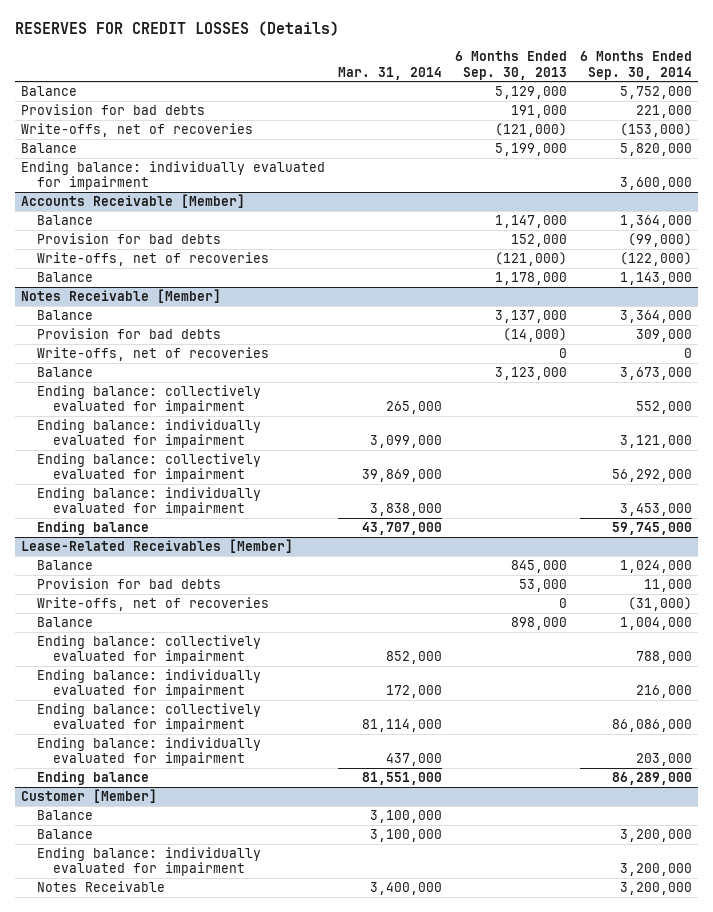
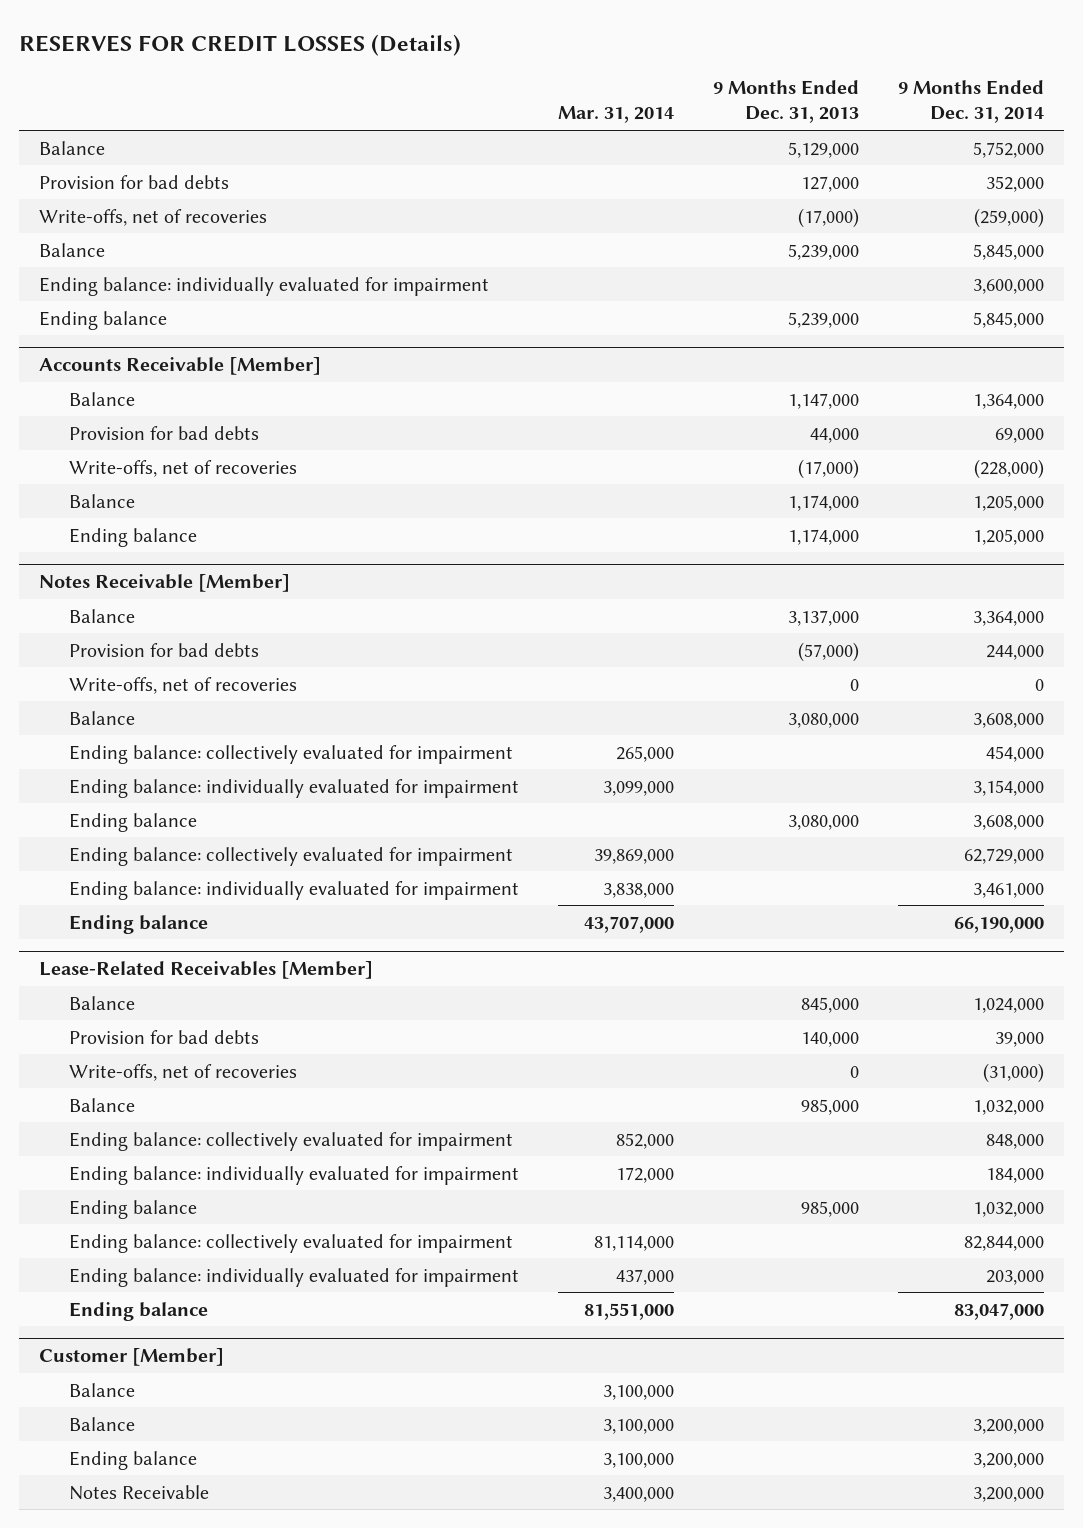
- | Mar. 31, 2014 | 6 Months Ended Sep. 30, 2013 | 6 Months Ended Sep. 30, 2014
+ | Mar. 31, 2014 | 9 Months Ended Dec. 31, 2013 | 9 Months Ended Dec. 31, 2014
+ Ending balance | | 5,239,000 | 5,845,000
@ Accounts Receivable [Member]
+ Ending balance | | 1,174,000 | 1,205,000
@ Notes Receivable [Member]
+ Ending balance | | 3,080,000 | 3,608,000
@ Lease-Related Receivables [Member]
+ Ending balance | | 985,000 | 1,032,000
@ Customer [Member]
- Ending balance: individually evaluated for impairment | | | 3,200,000
+ Ending balance | 3,100,000 | | 3,200,000

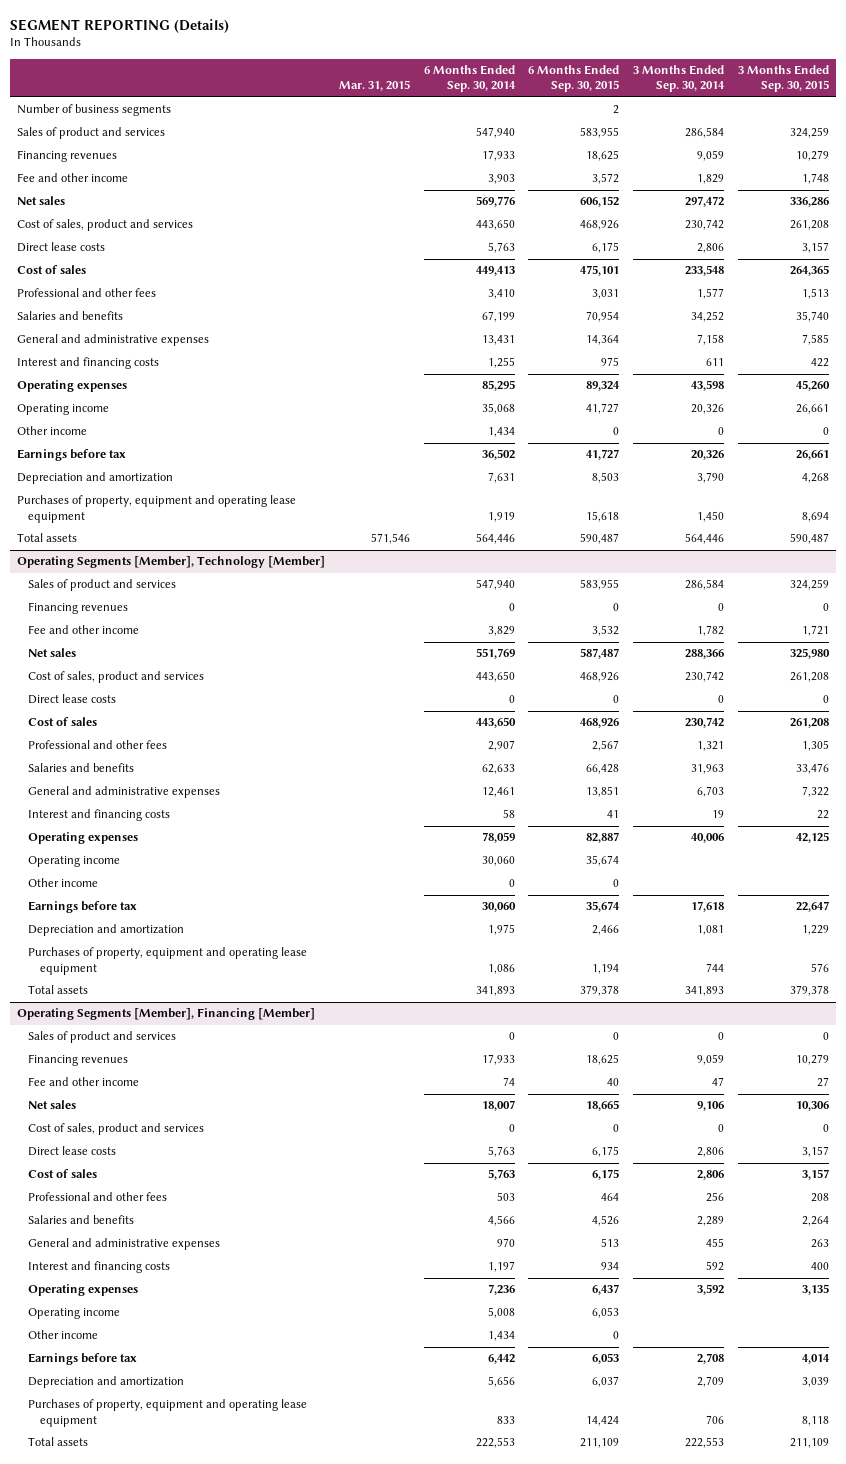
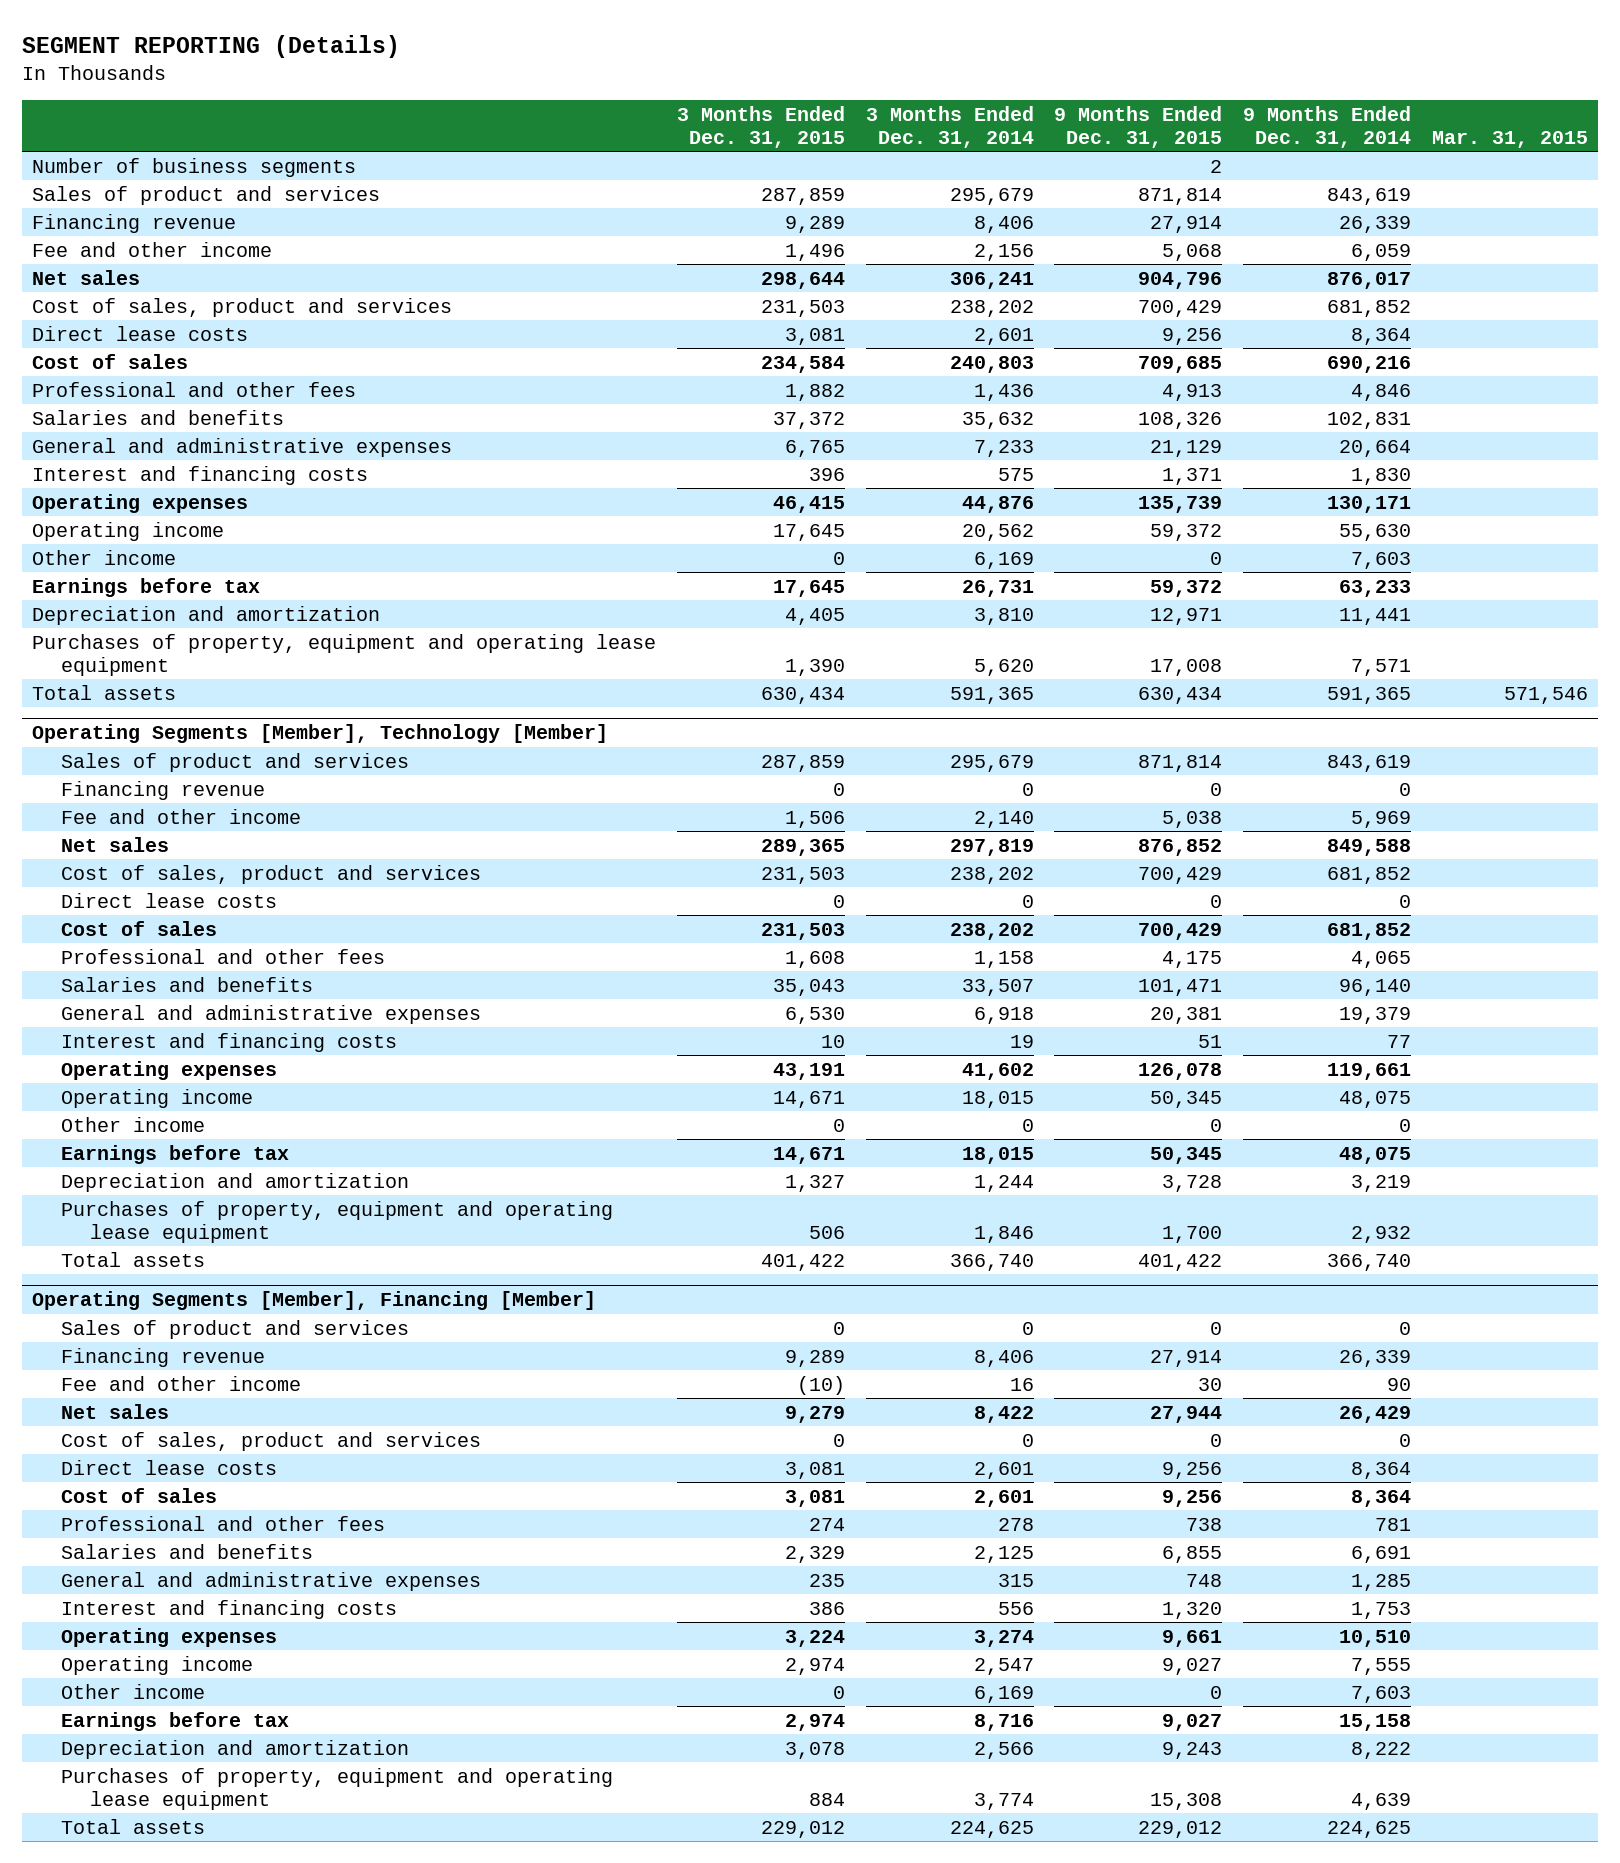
- | Mar. 31, 2015 | 6 Months Ended Sep. 30, 2014 | 6 Months Ended Sep. 30, 2015 | 3 Months Ended Sep. 30, 2014 | 3 Months Ended Sep. 30, 2015
+ | 3 Months Ended Dec. 31, 2015 | 3 Months Ended Dec. 31, 2014 | 9 Months Ended Dec. 31, 2015 | 9 Months Ended Dec. 31, 2014 | Mar. 31, 2015
- Financing revenues | | 17,933 | 18,625 | 9,059 | 10,279
+ Financing revenue | 9,289 | 8,406 | 27,914 | 26,339 |
@ Operating Segments [Member], Technology [Member]
- Financing revenues | | 0 | 0 | 0 | 0
+ Financing revenue | 0 | 0 | 0 | 0 |
@ Operating Segments [Member], Financing [Member]
- Financing revenues | | 17,933 | 18,625 | 9,059 | 10,279
+ Financing revenue | 9,289 | 8,406 | 27,914 | 26,339 |

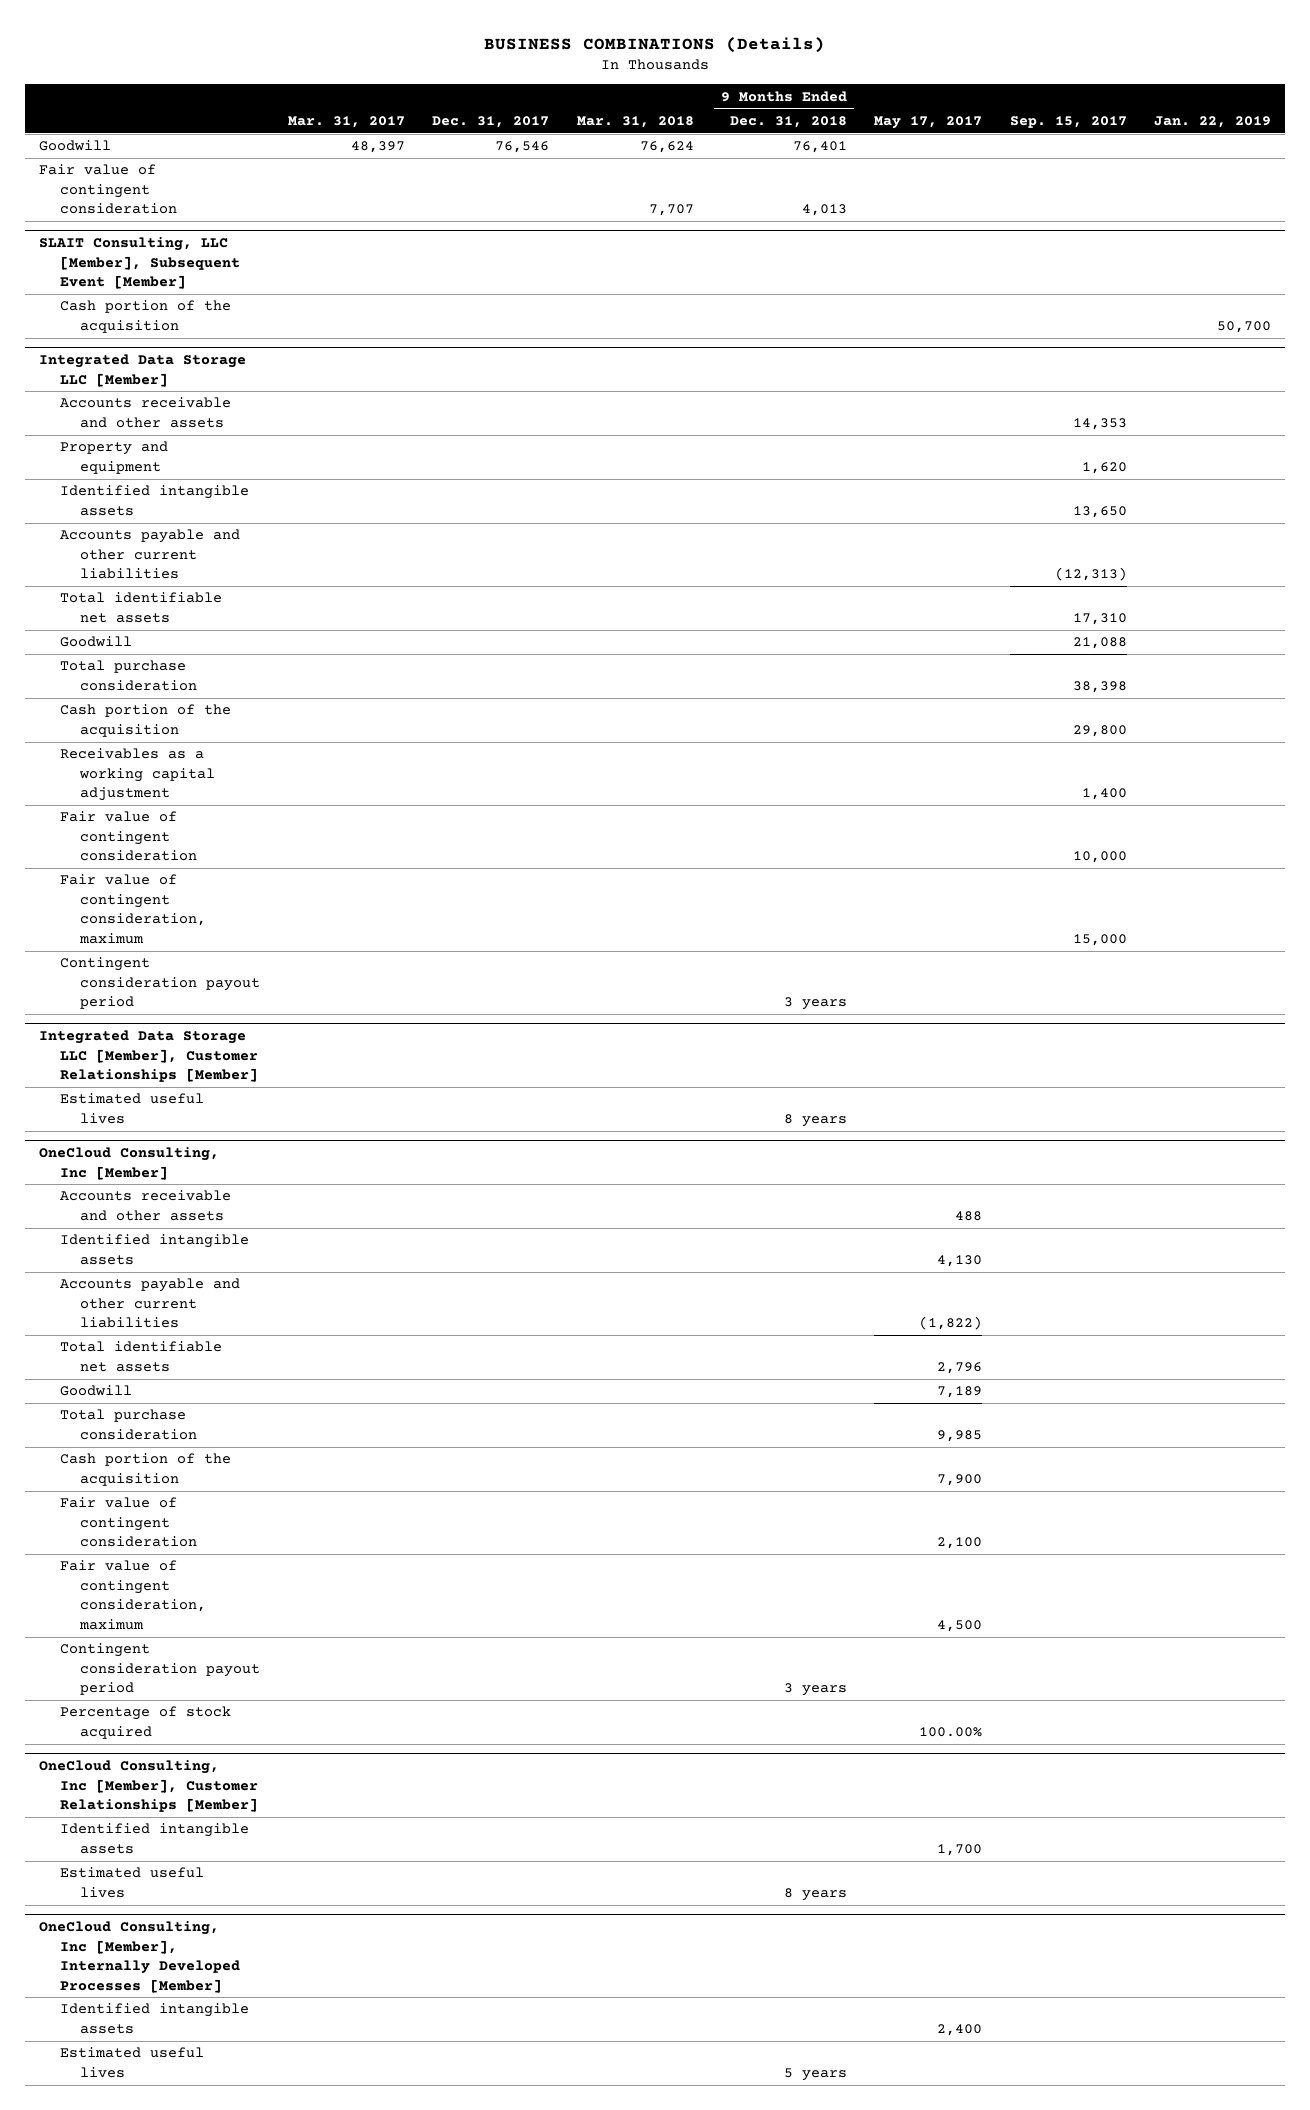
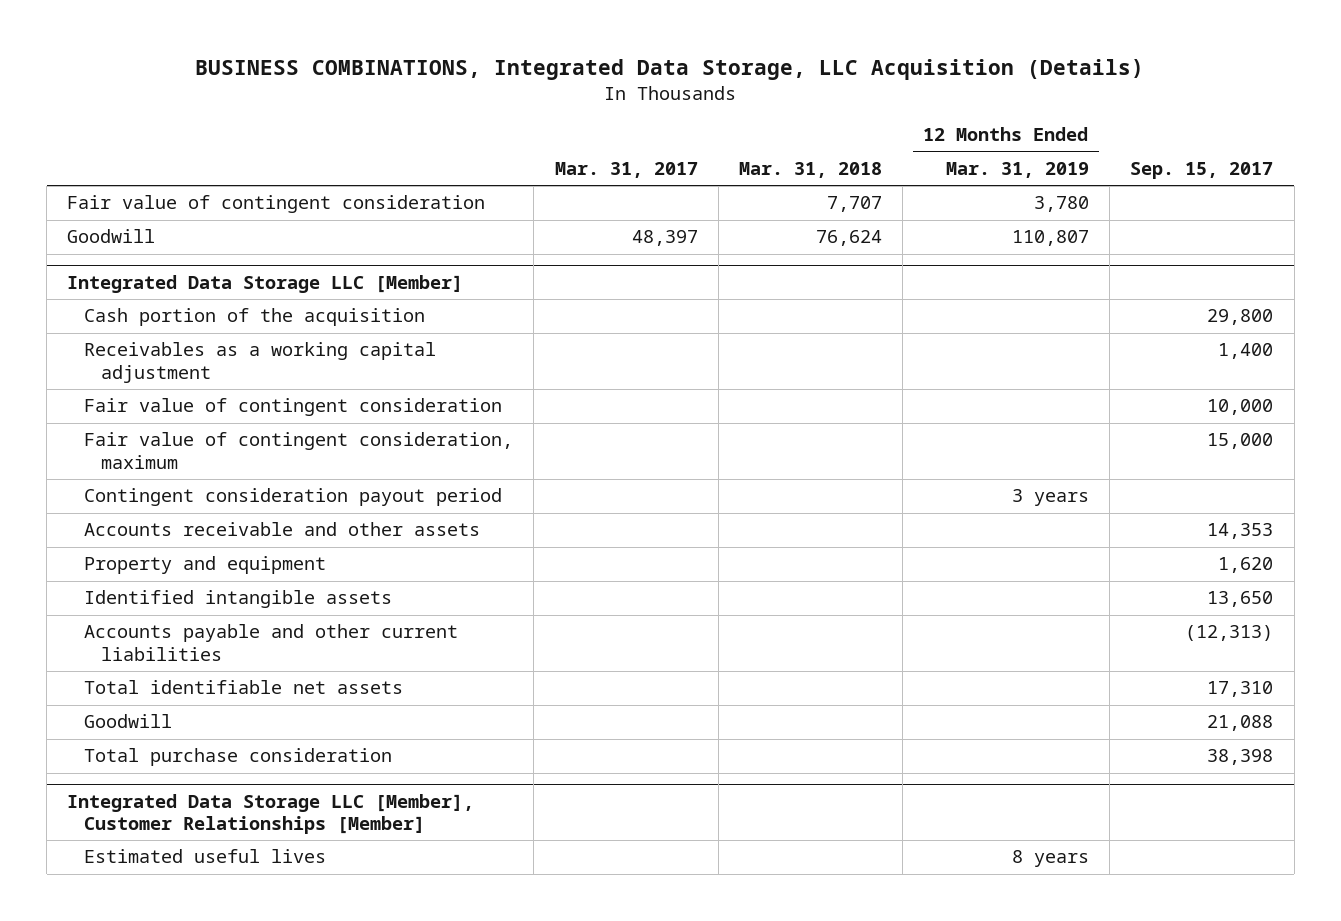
- BUSINESS COMBINATIONS (Details)
+ BUSINESS COMBINATIONS, Integrated Data Storage, LLC Acquisition (Details)
- | Mar. 31, 2017 | Dec. 31, 2017 | Mar. 31, 2018 | 9 Months Ended Dec. 31, 2018 | May 17, 2017 | Sep. 15, 2017 | Jan. 22, 2019
+ | Mar. 31, 2017 | Mar. 31, 2018 | 12 Months Ended Mar. 31, 2019 | Sep. 15, 2017
- SLAIT Consulting, LLC [Member], Subsequent Event [Member]
- Cash portion of the acquisition | | | | | | | 50,700
moved down: Goodwill | 48,397 | 76,624 | 110,807 |
@ Integrated Data Storage LLC [Member]
moved up: Cash portion of the acquisition | | | | 29,800
moved up: Receivables as a working capital adjustment | | | | 1,400
moved up: Fair value of contingent consideration | | | | 10,000
moved up: Fair value of contingent consideration, maximum | | | | 15,000
moved up: Contingent consideration payout period | | | 3 years |
- OneCloud Consulting, Inc [Member]
- Accounts receivable and other assets | | | | | 488 | |
- Identified intangible assets | | | | | 4,130 | |
- Accounts payable and other current liabilities | | | | | (1,822) | |
- Total identifiable net assets | | | | | 2,796 | |
- Goodwill | | | | | 7,189 | |
- Total purchase consideration | | | | | 9,985 | |
- Cash portion of the acquisition | | | | | 7,900 | |
- Fair value of contingent consideration | | | | | 2,100 | |
- Fair value of contingent consideration, maximum | | | | | 4,500 | |
- Contingent consideration payout period | | | | 3 years | | |
- Percentage of stock acquired | | | | | 100.00% | |
- OneCloud Consulting, Inc [Member], Customer Relationships [Member]
- Identified intangible assets | | | | | 1,700 | |
- Estimated useful lives | | | | 8 years | | |
- OneCloud Consulting, Inc [Member], Internally Developed Processes [Member]
- Identified intangible assets | | | | | 2,400 | |
- Estimated useful lives | | | | 5 years | | |

